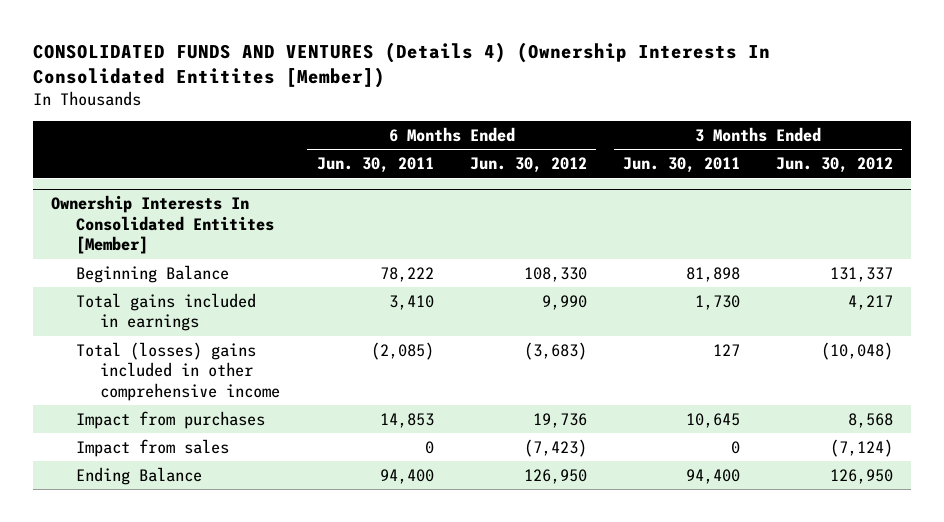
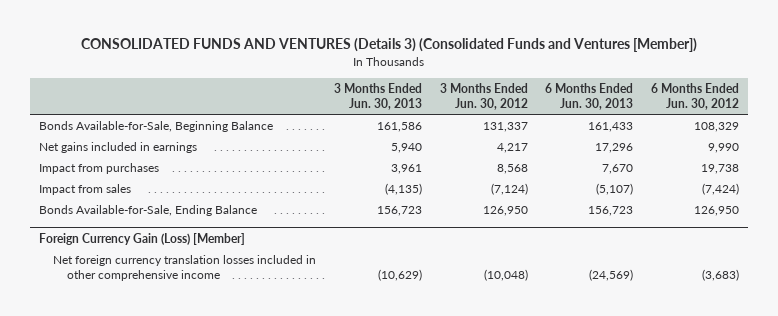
- CONSOLIDATED FUNDS AND VENTURES (Details 4) (Ownership Interests In Consolidated Entitites [Member])
+ CONSOLIDATED FUNDS AND VENTURES (Details 3) (Consolidated Funds and Ventures [Member])
- | 6 Months Ended Jun. 30, 2011 | 6 Months Ended Jun. 30, 2012 | 3 Months Ended Jun. 30, 2011 | 3 Months Ended Jun. 30, 2012
+ | 3 Months Ended Jun. 30, 2013 | 3 Months Ended Jun. 30, 2012 | 6 Months Ended Jun. 30, 2013 | 6 Months Ended Jun. 30, 2012
- Ownership Interests In Consolidated Entitites [Member]
- Beginning Balance | 78,222 | 108,330 | 81,898 | 131,337
- Total gains included in earnings | 3,410 | 9,990 | 1,730 | 4,217
- Total (losses) gains included in other comprehensive income | (2,085) | (3,683) | 127 | (10,048)
- Impact from purchases | 14,853 | 19,736 | 10,645 | 8,568
- Impact from sales | 0 | (7,423) | 0 | (7,124)
- Ending Balance | 94,400 | 126,950 | 94,400 | 126,950
+ Bonds Available-for-Sale, Beginning Balance | 161,586 | 131,337 | 161,433 | 108,329
+ Net gains included in earnings | 5,940 | 4,217 | 17,296 | 9,990
+ Impact from purchases | 3,961 | 8,568 | 7,670 | 19,738
+ Impact from sales | (4,135) | (7,124) | (5,107) | (7,424)
+ Bonds Available-for-Sale, Ending Balance | 156,723 | 126,950 | 156,723 | 126,950
+ Foreign Currency Gain (Loss) [Member]
+ Net foreign currency translation losses included in other comprehensive income | (10,629) | (10,048) | (24,569) | (3,683)

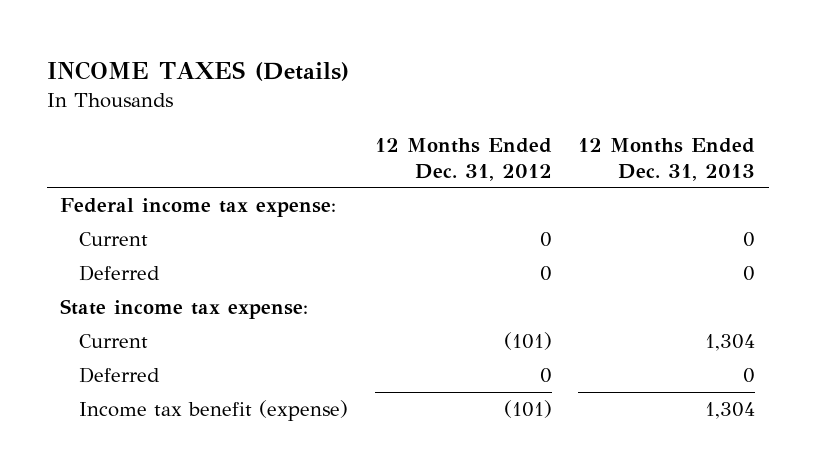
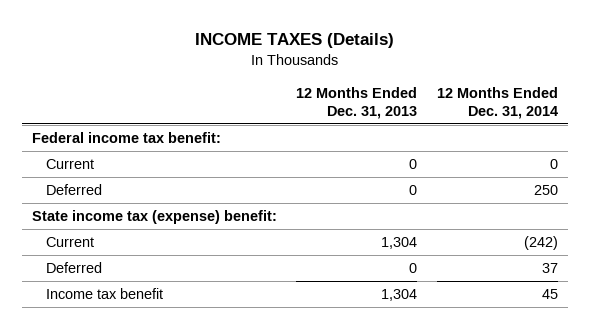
- | 12 Months Ended Dec. 31, 2012 | 12 Months Ended Dec. 31, 2013
+ | 12 Months Ended Dec. 31, 2013 | 12 Months Ended Dec. 31, 2014
- Federal income tax expense:
+ Federal income tax benefit:
- State income tax expense:
+ State income tax (expense) benefit:
- Income tax benefit (expense) | (101) | 1,304
+ Income tax benefit | 1,304 | 45

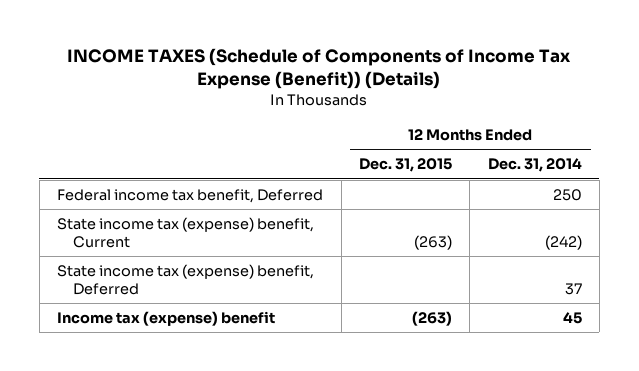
- INCOME TAXES (Details)
+ INCOME TAXES (Schedule of Components of Income Tax Expense (Benefit)) (Details)
- | 12 Months Ended Dec. 31, 2013 | 12 Months Ended Dec. 31, 2014
+ | 12 Months Ended Dec. 31, 2015 | 12 Months Ended Dec. 31, 2014
- Federal income tax benefit:
- Current | 0 | 0
- Deferred | 0 | 250
- State income tax (expense) benefit:
- Current | 1,304 | (242)
- Deferred | 0 | 37
- Income tax benefit | 1,304 | 45
+ Federal income tax benefit, Deferred | | 250
+ State income tax (expense) benefit, Current | (263) | (242)
+ State income tax (expense) benefit, Deferred | | 37
+ Income tax (expense) benefit | (263) | 45

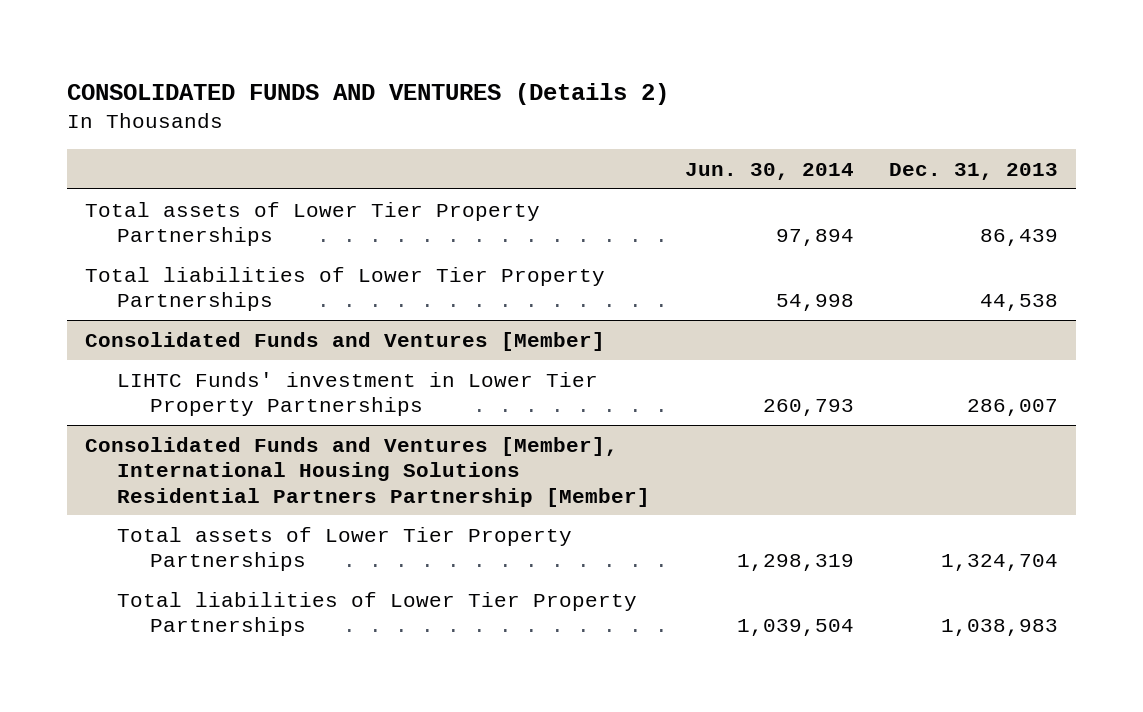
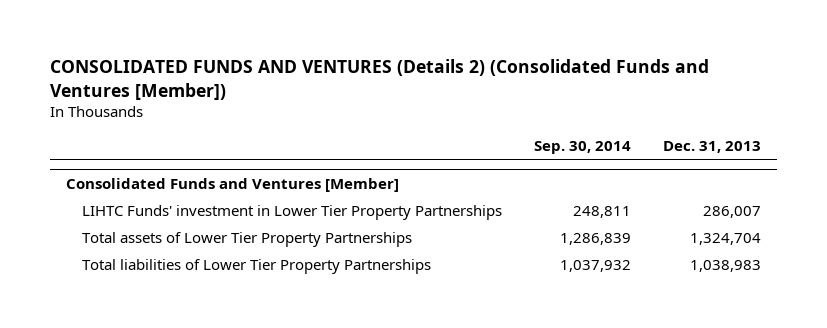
- CONSOLIDATED FUNDS AND VENTURES (Details 2)
+ CONSOLIDATED FUNDS AND VENTURES (Details 2) (Consolidated Funds and Ventures [Member])
- | Jun. 30, 2014 | Dec. 31, 2013
+ | Sep. 30, 2014 | Dec. 31, 2013
- Total assets of Lower Tier Property Partnerships | 97,894 | 86,439
- Total liabilities of Lower Tier Property Partnerships | 54,998 | 44,538
- Consolidated Funds and Ventures [Member], International Housing Solutions Residential Partners Partnership [Member]

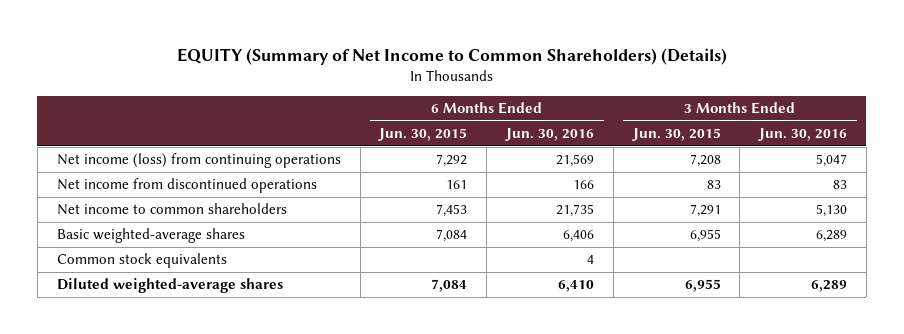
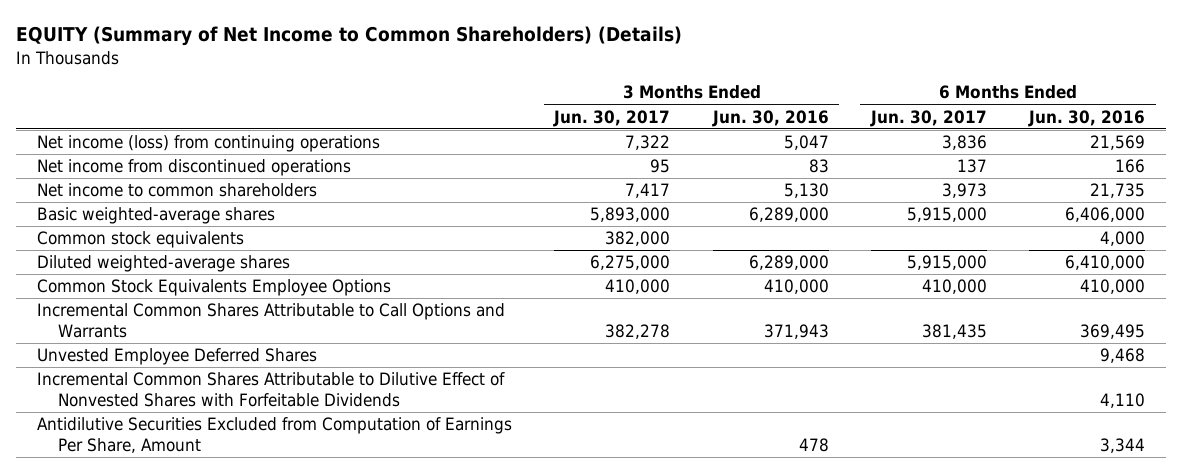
- | 6 Months Ended Jun. 30, 2015 | 6 Months Ended Jun. 30, 2016 | 3 Months Ended Jun. 30, 2015 | 3 Months Ended Jun. 30, 2016
+ | 3 Months Ended Jun. 30, 2017 | 3 Months Ended Jun. 30, 2016 | 6 Months Ended Jun. 30, 2017 | 6 Months Ended Jun. 30, 2016
- Basic weighted-average shares | 7,084 | 6,406 | 6,955 | 6,289
- Common stock equivalents | | 4 | |
- Diluted weighted-average shares | 7,084 | 6,410 | 6,955 | 6,289
+ Basic weighted-average shares | 5,893,000 | 6,289,000 | 5,915,000 | 6,406,000
+ Common stock equivalents | 382,000 | | | 4,000
+ Diluted weighted-average shares | 6,275,000 | 6,289,000 | 5,915,000 | 6,410,000
+ Common Stock Equivalents Employee Options | 410,000 | 410,000 | 410,000 | 410,000
+ Incremental Common Shares Attributable to Call Options and Warrants | 382,278 | 371,943 | 381,435 | 369,495
+ Unvested Employee Deferred Shares | | | | 9,468
+ Incremental Common Shares Attributable to Dilutive Effect of Nonvested Shares with Forfeitable Dividends | | | | 4,110
+ Antidilutive Securities Excluded from Computation of Earnings Per Share, Amount | | 478 | | 3,344

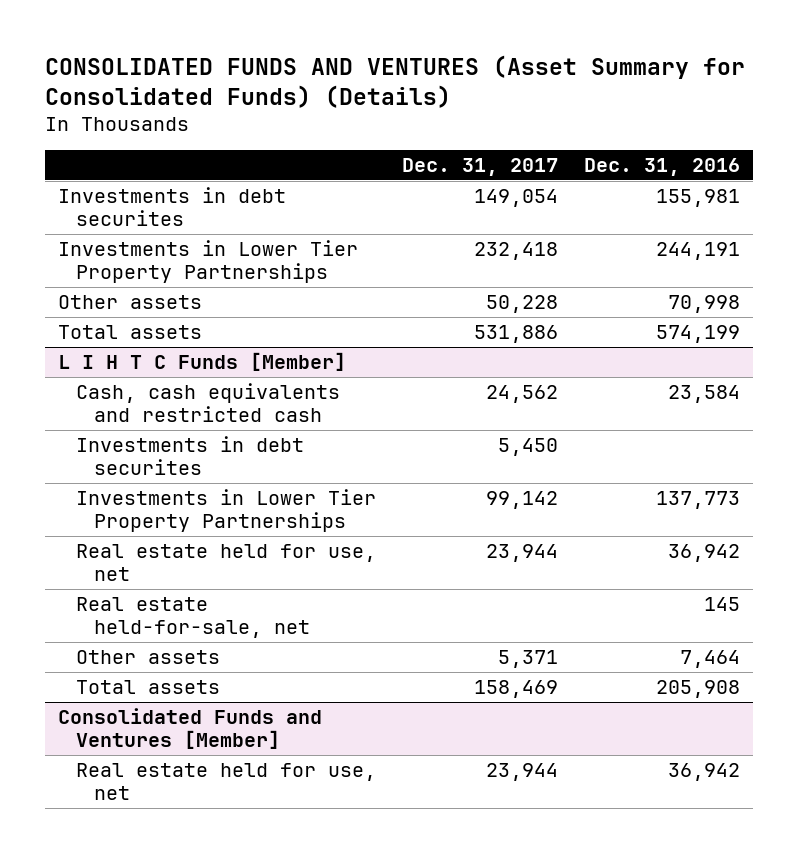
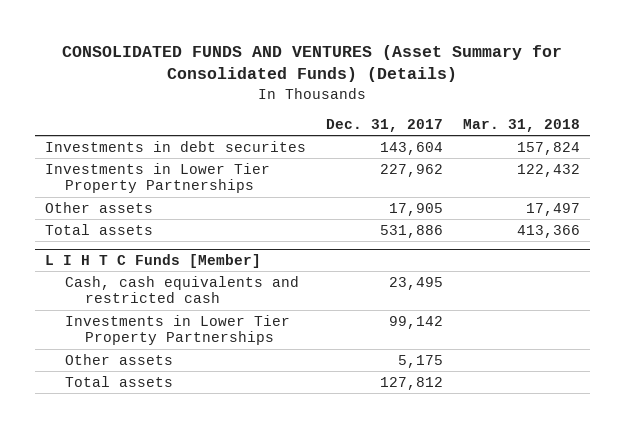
- | Dec. 31, 2017 | Dec. 31, 2016
+ | Dec. 31, 2017 | Mar. 31, 2018
- Investments in debt securites | 149,054 | 155,981
- Investments in Lower Tier Property Partnerships | 232,418 | 244,191
- Other assets | 50,228 | 70,998
+ Investments in debt securites | 143,604 | 157,824
+ Investments in Lower Tier Property Partnerships | 227,962 | 122,432
+ Other assets | 17,905 | 17,497
@ L I H T C Funds [Member]
- Cash, cash equivalents and restricted cash | 24,562 | 23,584
- Investments in debt securites | 5,450 |
+ Cash, cash equivalents and restricted cash | 23,495 |
- Real estate held for use, net | 23,944 | 36,942
- Real estate held-for-sale, net | | 145
- Other assets | 5,371 | 7,464
- Total assets | 158,469 | 205,908
- Consolidated Funds and Ventures [Member]
- Real estate held for use, net | 23,944 | 36,942
@ L I H T C Funds [Member]
+ Other assets | 5,175 |
+ Total assets | 127,812 |

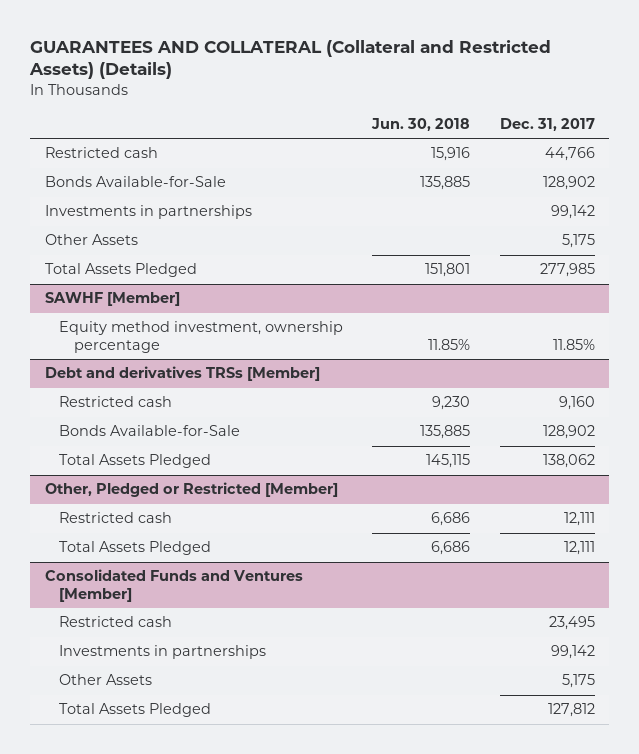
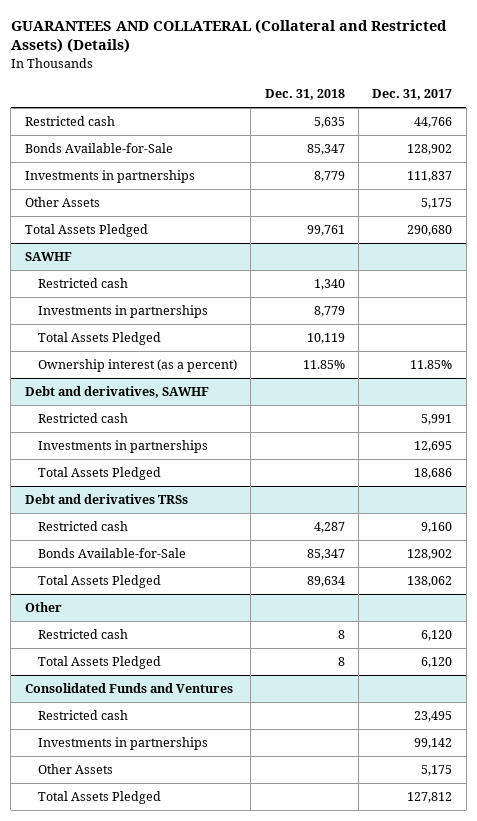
- | Jun. 30, 2018 | Dec. 31, 2017
+ | Dec. 31, 2018 | Dec. 31, 2017
- Investments in partnerships | | 99,142
+ Investments in partnerships | 8,779 | 111,837
- Total Assets Pledged | 151,801 | 277,985
- SAWHF [Member]
- Equity method investment, ownership percentage | 11.85% | 11.85%
- Debt and derivatives TRSs [Member]
+ Total Assets Pledged | 99,761 | 290,680
+ SAWHF
+ Restricted cash | 1,340 |
+ Investments in partnerships | 8,779 |
+ Total Assets Pledged | 10,119 |
+ Ownership interest (as a percent) | 11.85% | 11.85%
+ Debt and derivatives, SAWHF
+ Restricted cash | | 5,991
+ Investments in partnerships | | 12,695
+ Total Assets Pledged | | 18,686
+ Debt and derivatives TRSs
- Other, Pledged or Restricted [Member]
- Restricted cash | 6,686 | 12,111
- Total Assets Pledged | 6,686 | 12,111
- Consolidated Funds and Ventures [Member]
+ Other
+ Restricted cash | 8 | 6,120
+ Total Assets Pledged | 8 | 6,120
+ Consolidated Funds and Ventures

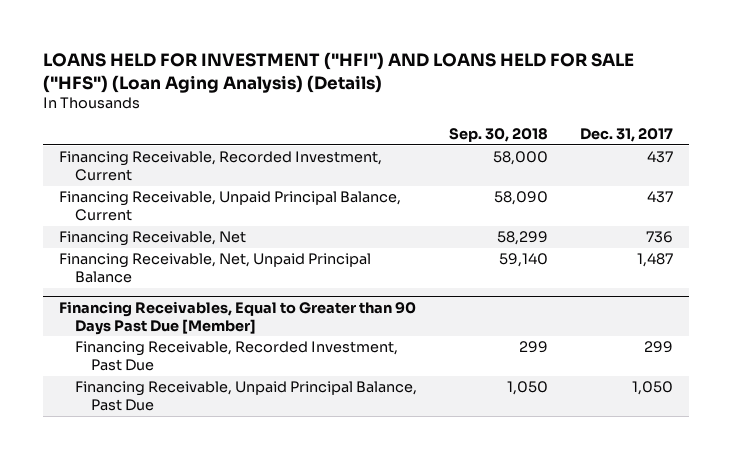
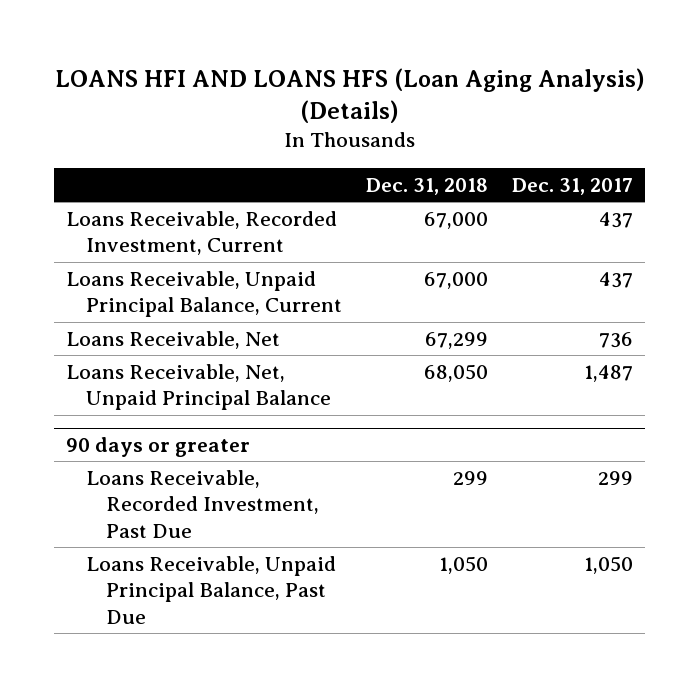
- LOANS HELD FOR INVESTMENT ("HFI") AND LOANS HELD FOR SALE ("HFS") (Loan Aging Analysis) (Details)
+ LOANS HFI AND LOANS HFS (Loan Aging Analysis) (Details)
- | Sep. 30, 2018 | Dec. 31, 2017
+ | Dec. 31, 2018 | Dec. 31, 2017
- Financing Receivable, Recorded Investment, Current | 58,000 | 437
- Financing Receivable, Unpaid Principal Balance, Current | 58,090 | 437
- Financing Receivable, Net | 58,299 | 736
- Financing Receivable, Net, Unpaid Principal Balance | 59,140 | 1,487
- Financing Receivables, Equal to Greater than 90 Days Past Due [Member]
- Financing Receivable, Recorded Investment, Past Due | 299 | 299
- Financing Receivable, Unpaid Principal Balance, Past Due | 1,050 | 1,050
+ Loans Receivable, Recorded Investment, Current | 67,000 | 437
+ Loans Receivable, Unpaid Principal Balance, Current | 67,000 | 437
+ Loans Receivable, Net | 67,299 | 736
+ Loans Receivable, Net, Unpaid Principal Balance | 68,050 | 1,487
+ 90 days or greater
+ Loans Receivable, Recorded Investment, Past Due | 299 | 299
+ Loans Receivable, Unpaid Principal Balance, Past Due | 1,050 | 1,050

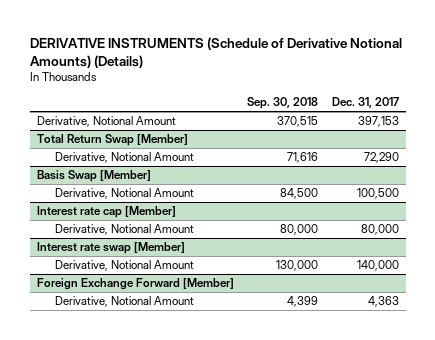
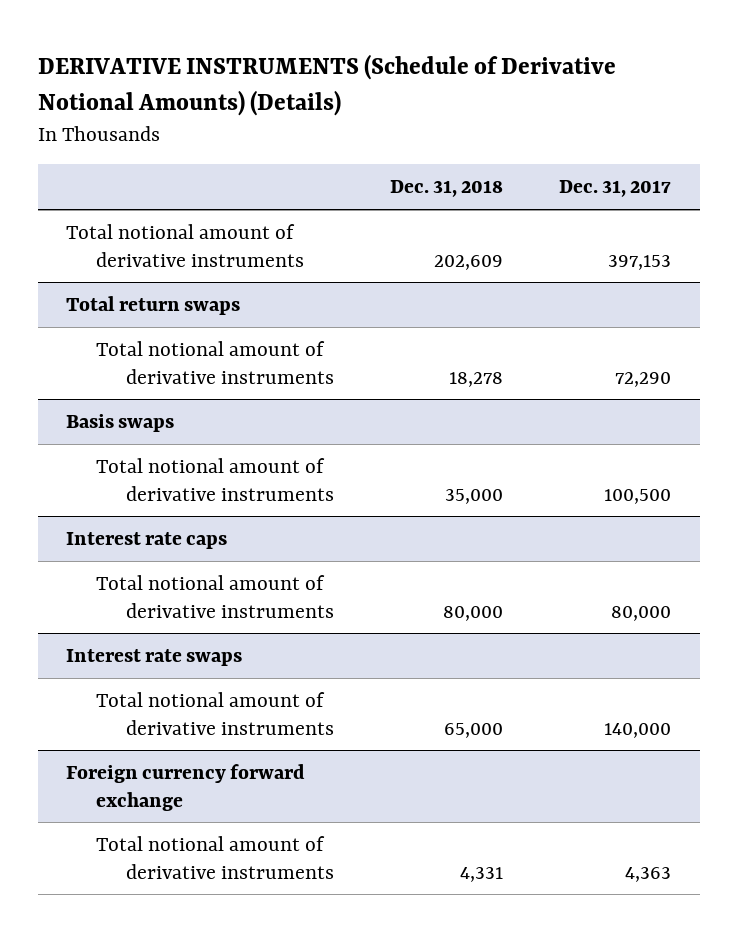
- | Sep. 30, 2018 | Dec. 31, 2017
+ | Dec. 31, 2018 | Dec. 31, 2017
- Derivative, Notional Amount | 370,515 | 397,153
- Total Return Swap [Member]
- Derivative, Notional Amount | 71,616 | 72,290
- Basis Swap [Member]
- Derivative, Notional Amount | 84,500 | 100,500
- Interest rate cap [Member]
- Derivative, Notional Amount | 80,000 | 80,000
- Interest rate swap [Member]
- Derivative, Notional Amount | 130,000 | 140,000
- Foreign Exchange Forward [Member]
- Derivative, Notional Amount | 4,399 | 4,363
+ Total notional amount of derivative instruments | 202,609 | 397,153
+ Total return swaps
+ Total notional amount of derivative instruments | 18,278 | 72,290
+ Basis swaps
+ Total notional amount of derivative instruments | 35,000 | 100,500
+ Interest rate caps
+ Total notional amount of derivative instruments | 80,000 | 80,000
+ Interest rate swaps
+ Total notional amount of derivative instruments | 65,000 | 140,000
+ Foreign currency forward exchange
+ Total notional amount of derivative instruments | 4,331 | 4,363

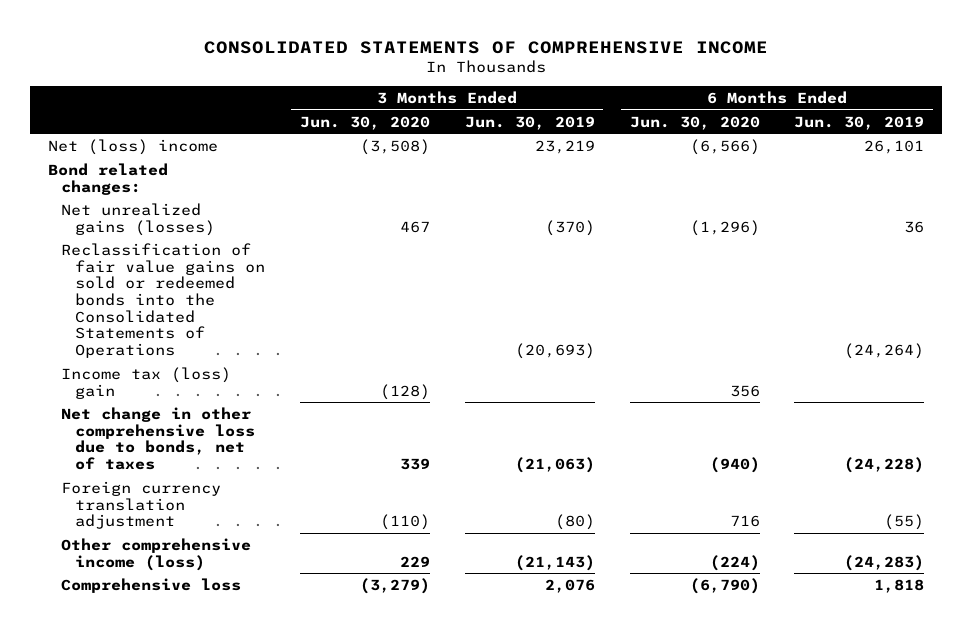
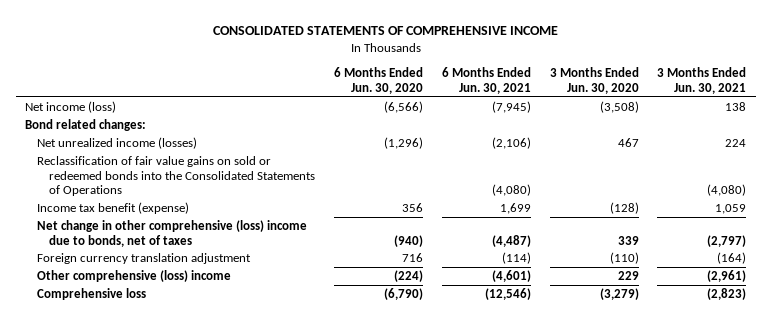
- | 3 Months Ended Jun. 30, 2020 | 3 Months Ended Jun. 30, 2019 | 6 Months Ended Jun. 30, 2020 | 6 Months Ended Jun. 30, 2019
+ | 6 Months Ended Jun. 30, 2020 | 6 Months Ended Jun. 30, 2021 | 3 Months Ended Jun. 30, 2020 | 3 Months Ended Jun. 30, 2021
- Net (loss) income | (3,508) | 23,219 | (6,566) | 26,101
+ Net income (loss) | (6,566) | (7,945) | (3,508) | 138
- Net unrealized gains (losses) | 467 | (370) | (1,296) | 36
+ Net unrealized income (losses) | (1,296) | (2,106) | 467 | 224
- Income tax (loss) gain | (128) | | 356 |
- Net change in other comprehensive loss due to bonds, net of taxes | 339 | (21,063) | (940) | (24,228)
+ Income tax benefit (expense) | 356 | 1,699 | (128) | 1,059
+ Net change in other comprehensive (loss) income due to bonds, net of taxes | (940) | (4,487) | 339 | (2,797)
- Other comprehensive income (loss) | 229 | (21,143) | (224) | (24,283)
+ Other comprehensive (loss) income | (224) | (4,601) | 229 | (2,961)

